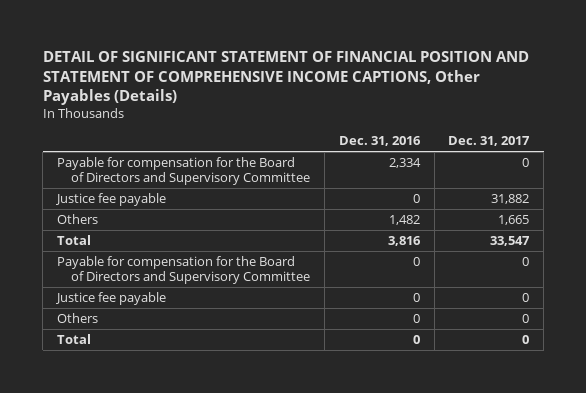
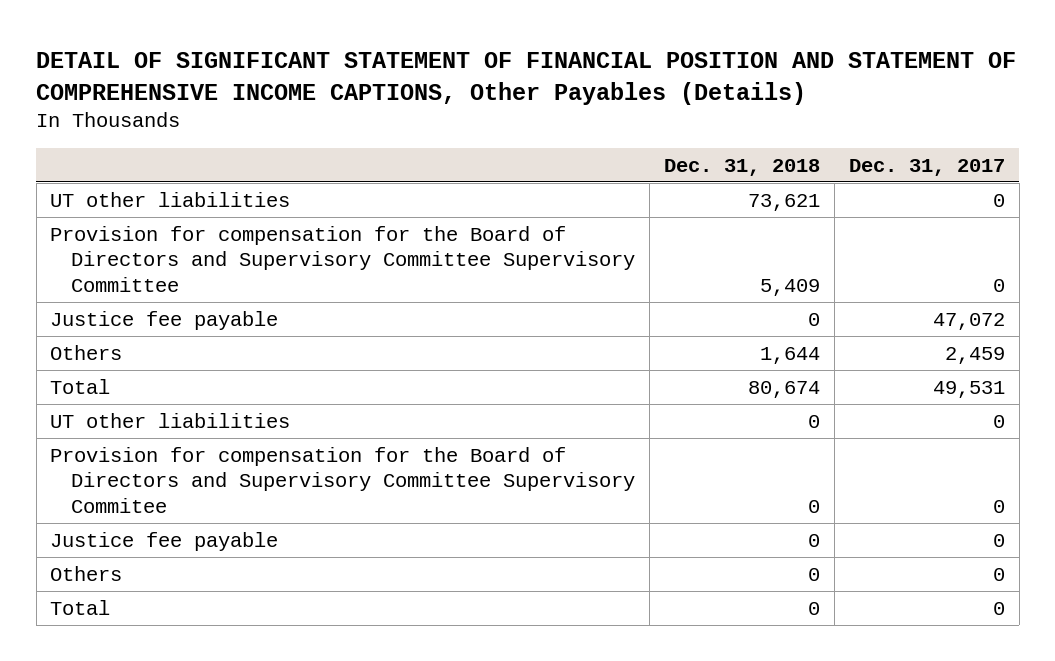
- | Dec. 31, 2016 | Dec. 31, 2017
+ | Dec. 31, 2018 | Dec. 31, 2017
- Payable for compensation for the Board of Directors and Supervisory Committee | 2,334 | 0
- Justice fee payable | 0 | 31,882
- Others | 1,482 | 1,665
- Total | 3,816 | 33,547
- Payable for compensation for the Board of Directors and Supervisory Committee | 0 | 0
+ UT other liabilities | 73,621 | 0
+ Provision for compensation for the Board of Directors and Supervisory Committee Supervisory Committee | 5,409 | 0
+ Justice fee payable | 0 | 47,072
+ Others | 1,644 | 2,459
+ Total | 80,674 | 49,531
+ UT other liabilities | 0 | 0
+ Provision for compensation for the Board of Directors and Supervisory Committee Supervisory Commitee | 0 | 0

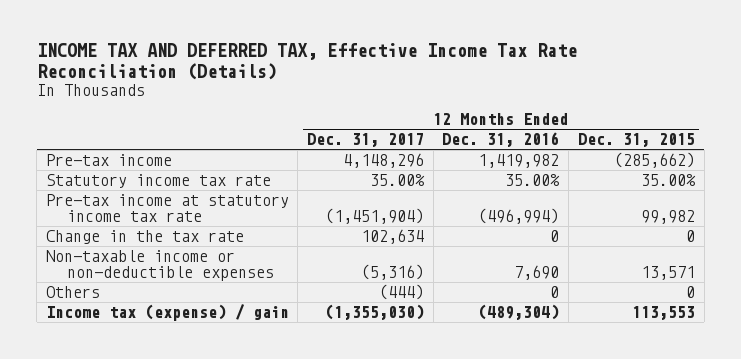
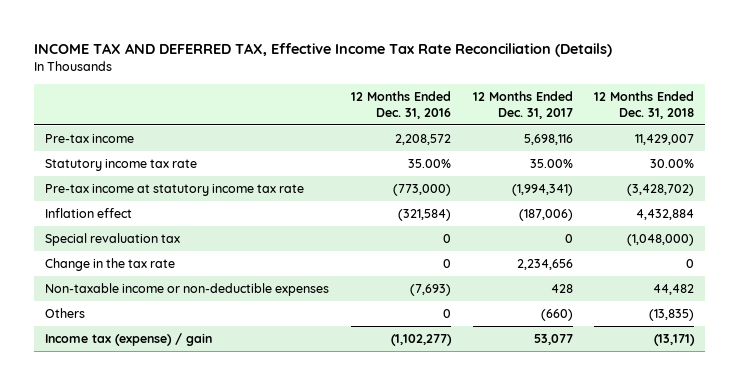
- | 12 Months Ended Dec. 31, 2017 | 12 Months Ended Dec. 31, 2016 | 12 Months Ended Dec. 31, 2015
+ | 12 Months Ended Dec. 31, 2016 | 12 Months Ended Dec. 31, 2017 | 12 Months Ended Dec. 31, 2018
- Pre-tax income | 4,148,296 | 1,419,982 | (285,662)
+ Pre-tax income | 2,208,572 | 5,698,116 | 11,429,007
- Pre-tax income at statutory income tax rate | (1,451,904) | (496,994) | 99,982
- Change in the tax rate | 102,634 | 0 | 0
- Non-taxable income or non-deductible expenses | (5,316) | 7,690 | 13,571
- Others | (444) | 0 | 0
- Income tax (expense) / gain | (1,355,030) | (489,304) | 113,553
+ Pre-tax income at statutory income tax rate | (773,000) | (1,994,341) | (3,428,702)
+ Inflation effect | (321,584) | (187,006) | 4,432,884
+ Special revaluation tax | 0 | 0 | (1,048,000)
+ Change in the tax rate | 0 | 2,234,656 | 0
+ Non-taxable income or non-deductible expenses | (7,693) | 428 | 44,482
+ Others | 0 | (660) | (13,835)
+ Income tax (expense) / gain | (1,102,277) | 53,077 | (13,171)

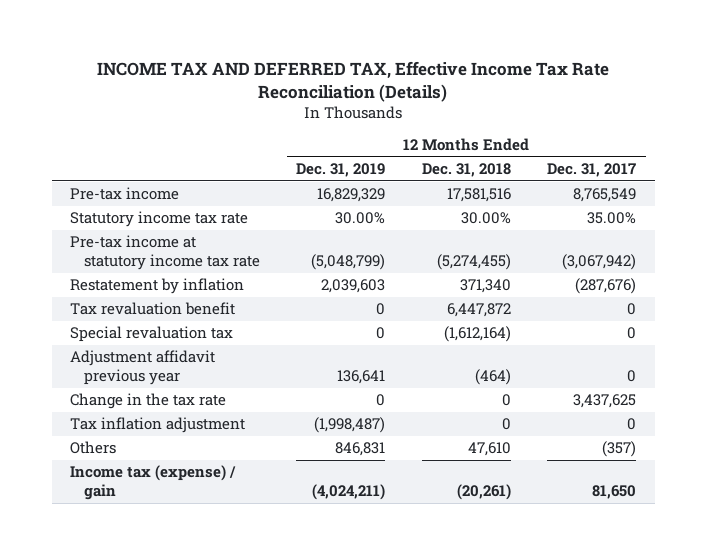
- | 12 Months Ended Dec. 31, 2016 | 12 Months Ended Dec. 31, 2017 | 12 Months Ended Dec. 31, 2018
+ | 12 Months Ended Dec. 31, 2019 | 12 Months Ended Dec. 31, 2018 | 12 Months Ended Dec. 31, 2017
- Pre-tax income | 2,208,572 | 5,698,116 | 11,429,007
+ Pre-tax income | 16,829,329 | 17,581,516 | 8,765,549
- Pre-tax income at statutory income tax rate | (773,000) | (1,994,341) | (3,428,702)
- Inflation effect | (321,584) | (187,006) | 4,432,884
- Special revaluation tax | 0 | 0 | (1,048,000)
- Change in the tax rate | 0 | 2,234,656 | 0
- Non-taxable income or non-deductible expenses | (7,693) | 428 | 44,482
- Others | 0 | (660) | (13,835)
- Income tax (expense) / gain | (1,102,277) | 53,077 | (13,171)
+ Pre-tax income at statutory income tax rate | (5,048,799) | (5,274,455) | (3,067,942)
+ Restatement by inflation | 2,039,603 | 371,340 | (287,676)
+ Tax revaluation benefit | 0 | 6,447,872 | 0
+ Special revaluation tax | 0 | (1,612,164) | 0
+ Adjustment affidavit previous year | 136,641 | (464) | 0
+ Change in the tax rate | 0 | 0 | 3,437,625
+ Tax inflation adjustment | (1,998,487) | 0 | 0
+ Others | 846,831 | 47,610 | (357)
+ Income tax (expense) / gain | (4,024,211) | (20,261) | 81,650

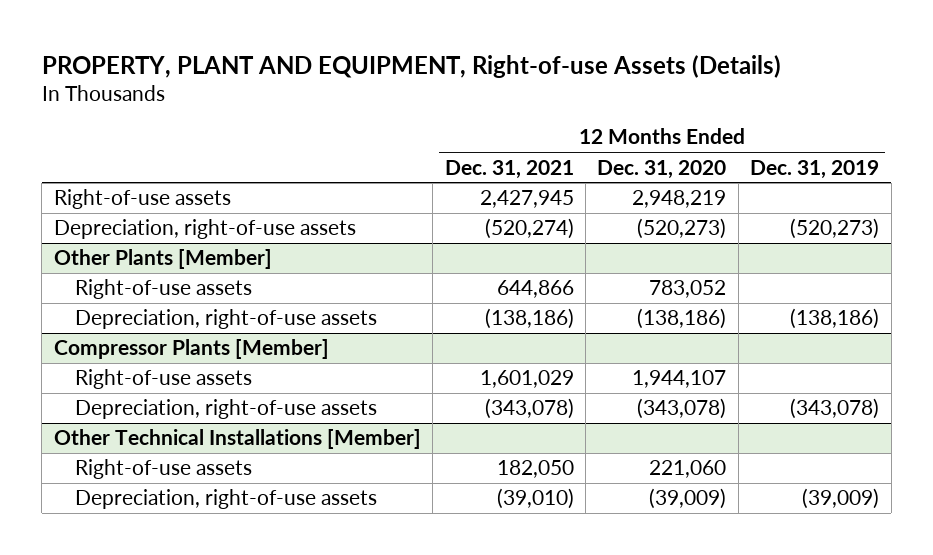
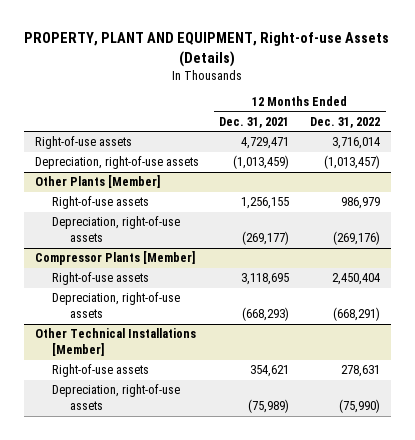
- | 12 Months Ended Dec. 31, 2021 | 12 Months Ended Dec. 31, 2020 | 12 Months Ended Dec. 31, 2019
+ | 12 Months Ended Dec. 31, 2021 | 12 Months Ended Dec. 31, 2022
- Right-of-use assets | 2,427,945 | 2,948,219 |
- Depreciation, right-of-use assets | (520,274) | (520,273) | (520,273)
+ Right-of-use assets | 4,729,471 | 3,716,014
+ Depreciation, right-of-use assets | (1,013,459) | (1,013,457)
@ Other Plants [Member]
- Right-of-use assets | 644,866 | 783,052 |
- Depreciation, right-of-use assets | (138,186) | (138,186) | (138,186)
+ Right-of-use assets | 1,256,155 | 986,979
+ Depreciation, right-of-use assets | (269,177) | (269,176)
@ Compressor Plants [Member]
- Right-of-use assets | 1,601,029 | 1,944,107 |
- Depreciation, right-of-use assets | (343,078) | (343,078) | (343,078)
+ Right-of-use assets | 3,118,695 | 2,450,404
+ Depreciation, right-of-use assets | (668,293) | (668,291)
@ Other Technical Installations [Member]
- Right-of-use assets | 182,050 | 221,060 |
- Depreciation, right-of-use assets | (39,010) | (39,009) | (39,009)
+ Right-of-use assets | 354,621 | 278,631
+ Depreciation, right-of-use assets | (75,989) | (75,990)

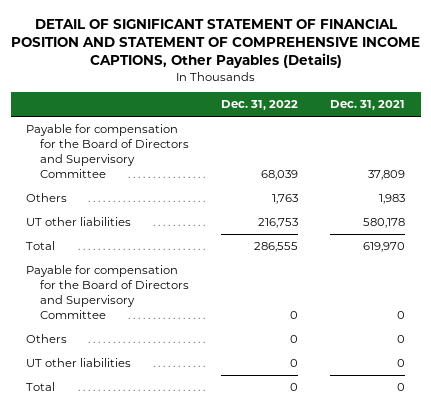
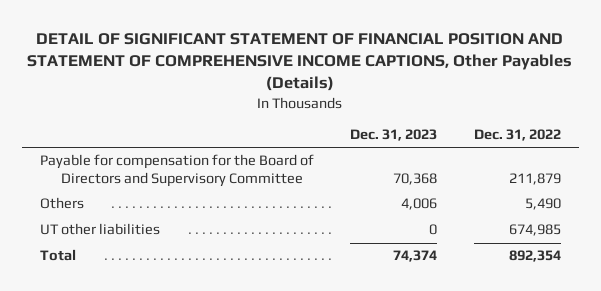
- | Dec. 31, 2022 | Dec. 31, 2021
+ | Dec. 31, 2023 | Dec. 31, 2022
- Payable for compensation for the Board of Directors and Supervisory Committee | 68,039 | 37,809
- Others | 1,763 | 1,983
- UT other liabilities | 216,753 | 580,178
- Total | 286,555 | 619,970
- Payable for compensation for the Board of Directors and Supervisory Committee | 0 | 0
- Others | 0 | 0
- UT other liabilities | 0 | 0
- Total | 0 | 0
+ Payable for compensation for the Board of Directors and Supervisory Committee | 70,368 | 211,879
+ Others | 4,006 | 5,490
+ UT other liabilities | 0 | 674,985
+ Total | 74,374 | 892,354

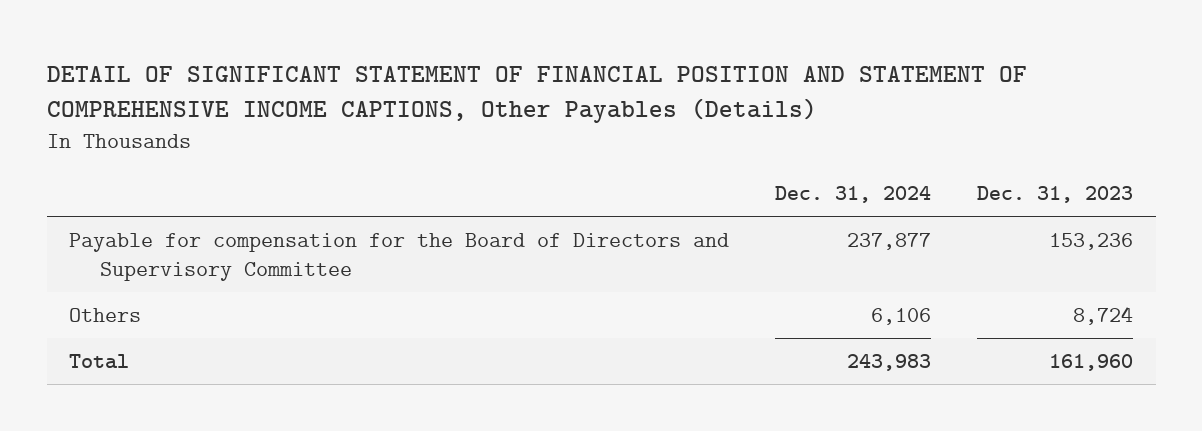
- | Dec. 31, 2023 | Dec. 31, 2022
+ | Dec. 31, 2024 | Dec. 31, 2023
- Payable for compensation for the Board of Directors and Supervisory Committee | 70,368 | 211,879
- Others | 4,006 | 5,490
- UT other liabilities | 0 | 674,985
- Total | 74,374 | 892,354
+ Payable for compensation for the Board of Directors and Supervisory Committee | 237,877 | 153,236
+ Others | 6,106 | 8,724
+ Total | 243,983 | 161,960

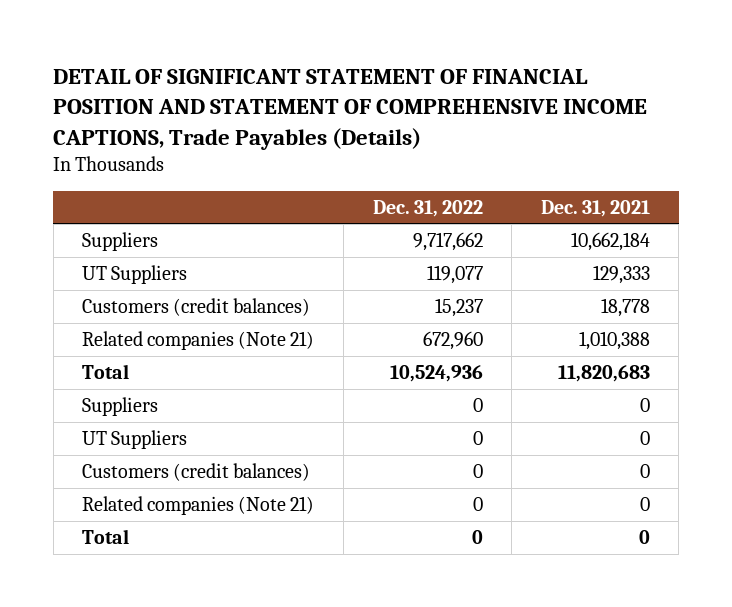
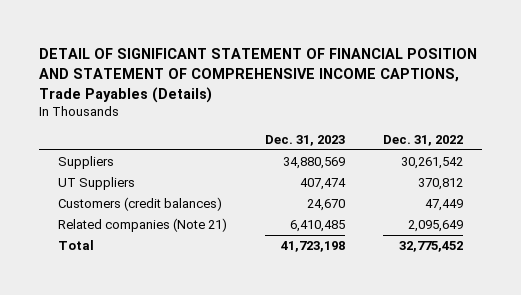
- | Dec. 31, 2022 | Dec. 31, 2021
+ | Dec. 31, 2023 | Dec. 31, 2022
- Suppliers | 9,717,662 | 10,662,184
- UT Suppliers | 119,077 | 129,333
- Customers (credit balances) | 15,237 | 18,778
- Related companies (Note 21) | 672,960 | 1,010,388
- Total | 10,524,936 | 11,820,683
- Suppliers | 0 | 0
- UT Suppliers | 0 | 0
- Customers (credit balances) | 0 | 0
- Related companies (Note 21) | 0 | 0
- Total | 0 | 0
+ Suppliers | 34,880,569 | 30,261,542
+ UT Suppliers | 407,474 | 370,812
+ Customers (credit balances) | 24,670 | 47,449
+ Related companies (Note 21) | 6,410,485 | 2,095,649
+ Total | 41,723,198 | 32,775,452

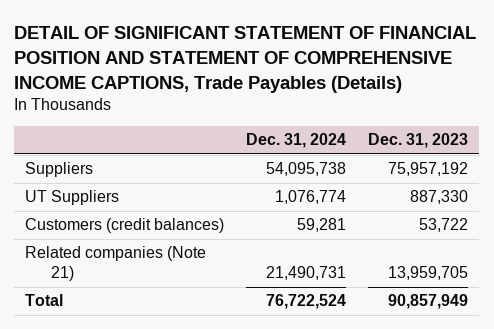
- | Dec. 31, 2023 | Dec. 31, 2022
+ | Dec. 31, 2024 | Dec. 31, 2023
- Suppliers | 34,880,569 | 30,261,542
- UT Suppliers | 407,474 | 370,812
- Customers (credit balances) | 24,670 | 47,449
- Related companies (Note 21) | 6,410,485 | 2,095,649
- Total | 41,723,198 | 32,775,452
+ Suppliers | 54,095,738 | 75,957,192
+ UT Suppliers | 1,076,774 | 887,330
+ Customers (credit balances) | 59,281 | 53,722
+ Related companies (Note 21) | 21,490,731 | 13,959,705
+ Total | 76,722,524 | 90,857,949

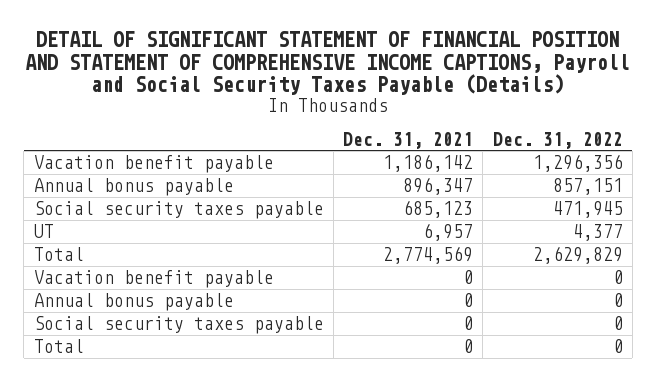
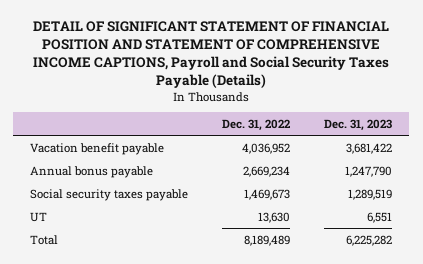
- | Dec. 31, 2021 | Dec. 31, 2022
+ | Dec. 31, 2022 | Dec. 31, 2023
- Vacation benefit payable | 1,186,142 | 1,296,356
- Annual bonus payable | 896,347 | 857,151
- Social security taxes payable | 685,123 | 471,945
- UT | 6,957 | 4,377
- Total | 2,774,569 | 2,629,829
- Vacation benefit payable | 0 | 0
- Annual bonus payable | 0 | 0
- Social security taxes payable | 0 | 0
- Total | 0 | 0
+ Vacation benefit payable | 4,036,952 | 3,681,422
+ Annual bonus payable | 2,669,234 | 1,247,790
+ Social security taxes payable | 1,469,673 | 1,289,519
+ UT | 13,630 | 6,551
+ Total | 8,189,489 | 6,225,282

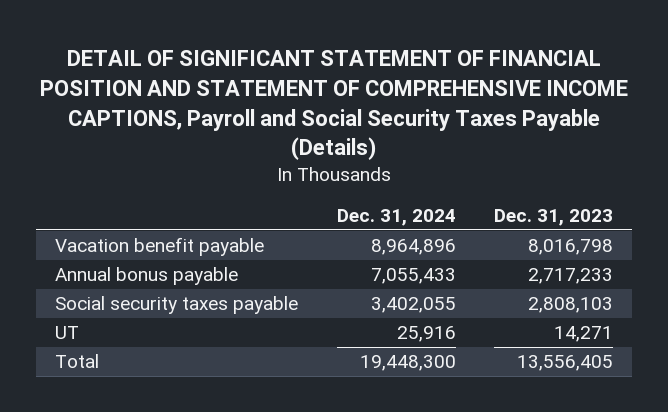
- | Dec. 31, 2022 | Dec. 31, 2023
+ | Dec. 31, 2024 | Dec. 31, 2023
- Vacation benefit payable | 4,036,952 | 3,681,422
- Annual bonus payable | 2,669,234 | 1,247,790
- Social security taxes payable | 1,469,673 | 1,289,519
- UT | 13,630 | 6,551
- Total | 8,189,489 | 6,225,282
+ Vacation benefit payable | 8,964,896 | 8,016,798
+ Annual bonus payable | 7,055,433 | 2,717,233
+ Social security taxes payable | 3,402,055 | 2,808,103
+ UT | 25,916 | 14,271
+ Total | 19,448,300 | 13,556,405

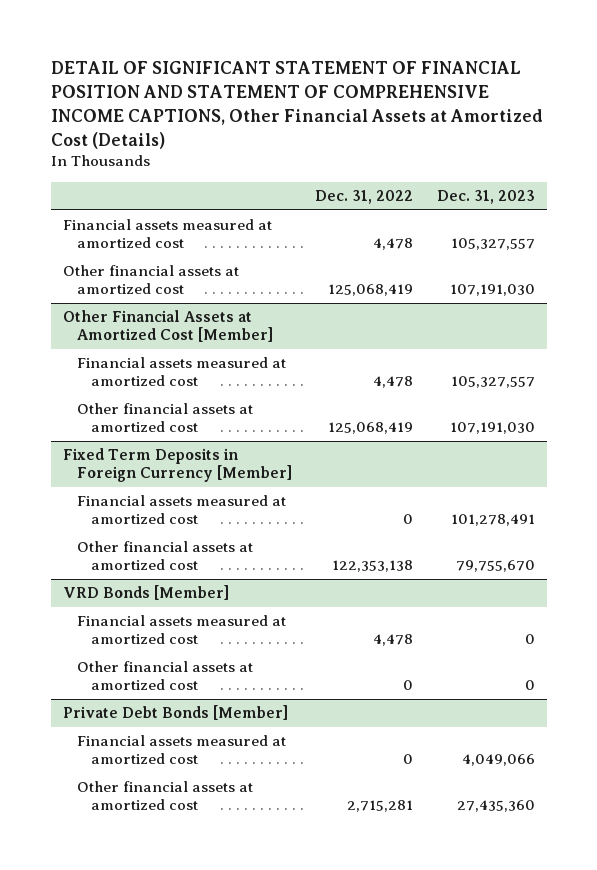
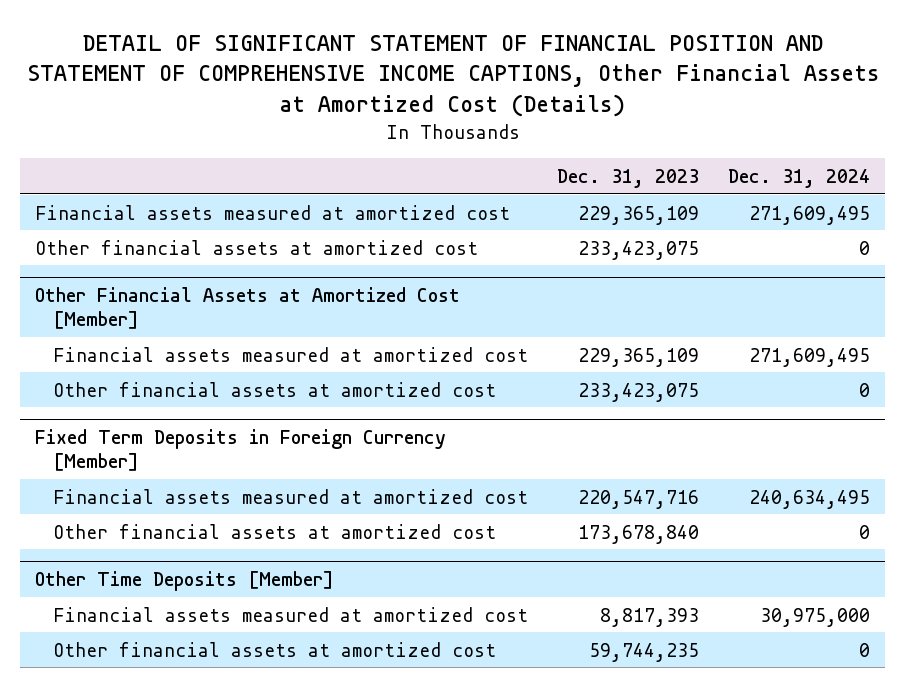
- | Dec. 31, 2022 | Dec. 31, 2023
+ | Dec. 31, 2023 | Dec. 31, 2024
- Financial assets measured at amortized cost | 4,478 | 105,327,557
- Other financial assets at amortized cost | 125,068,419 | 107,191,030
+ Financial assets measured at amortized cost | 229,365,109 | 271,609,495
+ Other financial assets at amortized cost | 233,423,075 | 0
@ Other Financial Assets at Amortized Cost [Member]
- Financial assets measured at amortized cost | 4,478 | 105,327,557
- Other financial assets at amortized cost | 125,068,419 | 107,191,030
+ Financial assets measured at amortized cost | 229,365,109 | 271,609,495
+ Other financial assets at amortized cost | 233,423,075 | 0
@ Fixed Term Deposits in Foreign Currency [Member]
- Financial assets measured at amortized cost | 0 | 101,278,491
- Other financial assets at amortized cost | 122,353,138 | 79,755,670
- VRD Bonds [Member]
- Financial assets measured at amortized cost | 4,478 | 0
- Other financial assets at amortized cost | 0 | 0
- Private Debt Bonds [Member]
- Financial assets measured at amortized cost | 0 | 4,049,066
- Other financial assets at amortized cost | 2,715,281 | 27,435,360
@ Fixed Term Deposits in Foreign Currency [Member]
+ Financial assets measured at amortized cost | 220,547,716 | 240,634,495
+ Other financial assets at amortized cost | 173,678,840 | 0
+ Other Time Deposits [Member]
+ Financial assets measured at amortized cost | 8,817,393 | 30,975,000
+ Other financial assets at amortized cost | 59,744,235 | 0

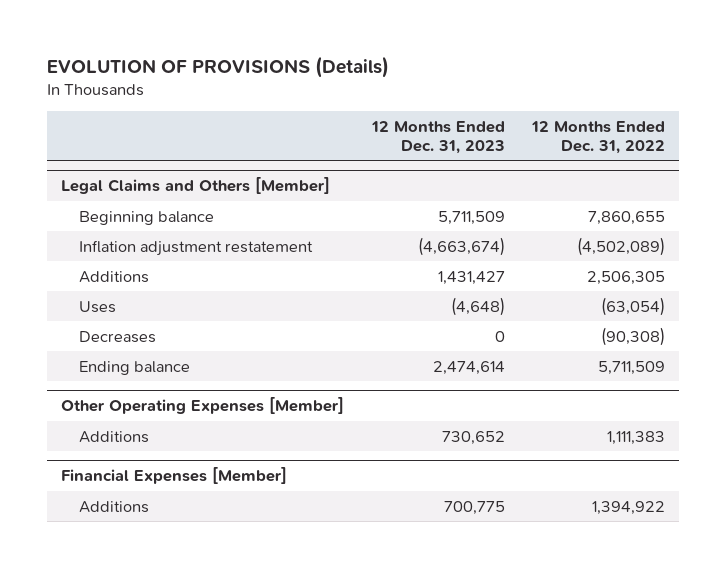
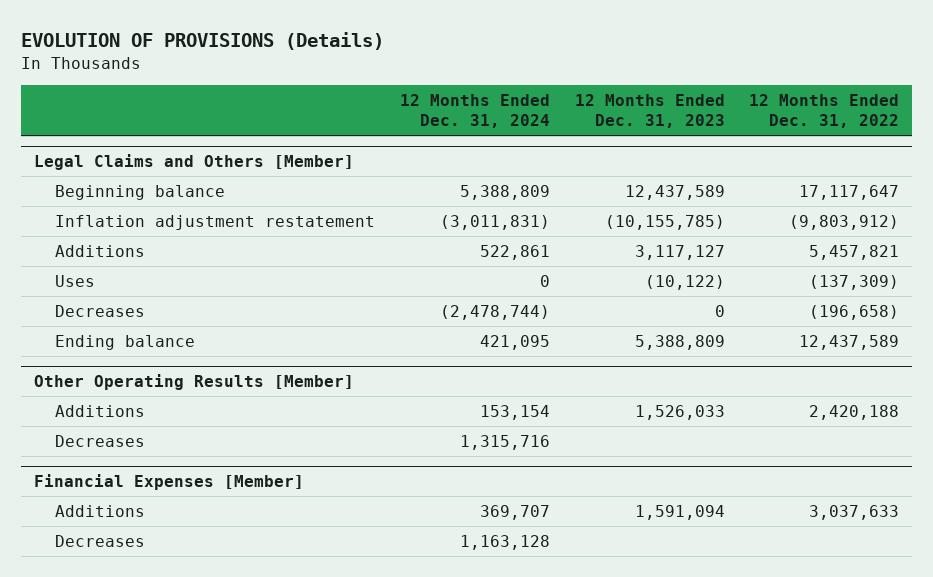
- | 12 Months Ended Dec. 31, 2023 | 12 Months Ended Dec. 31, 2022
+ | 12 Months Ended Dec. 31, 2024 | 12 Months Ended Dec. 31, 2023 | 12 Months Ended Dec. 31, 2022
@ Legal Claims and Others [Member]
- Beginning balance | 5,711,509 | 7,860,655
- Inflation adjustment restatement | (4,663,674) | (4,502,089)
- Additions | 1,431,427 | 2,506,305
- Uses | (4,648) | (63,054)
- Decreases | 0 | (90,308)
- Ending balance | 2,474,614 | 5,711,509
- Other Operating Expenses [Member]
- Additions | 730,652 | 1,111,383
@ Legal Claims and Others [Member]
+ Beginning balance | 5,388,809 | 12,437,589 | 17,117,647
+ Inflation adjustment restatement | (3,011,831) | (10,155,785) | (9,803,912)
+ Additions | 522,861 | 3,117,127 | 5,457,821
+ Uses | 0 | (10,122) | (137,309)
+ Decreases | (2,478,744) | 0 | (196,658)
+ Ending balance | 421,095 | 5,388,809 | 12,437,589
+ Other Operating Results [Member]
+ Additions | 153,154 | 1,526,033 | 2,420,188
+ Decreases | 1,315,716 | |
@ Financial Expenses [Member]
- Additions | 700,775 | 1,394,922
+ Additions | 369,707 | 1,591,094 | 3,037,633
+ Decreases | 1,163,128 | |

